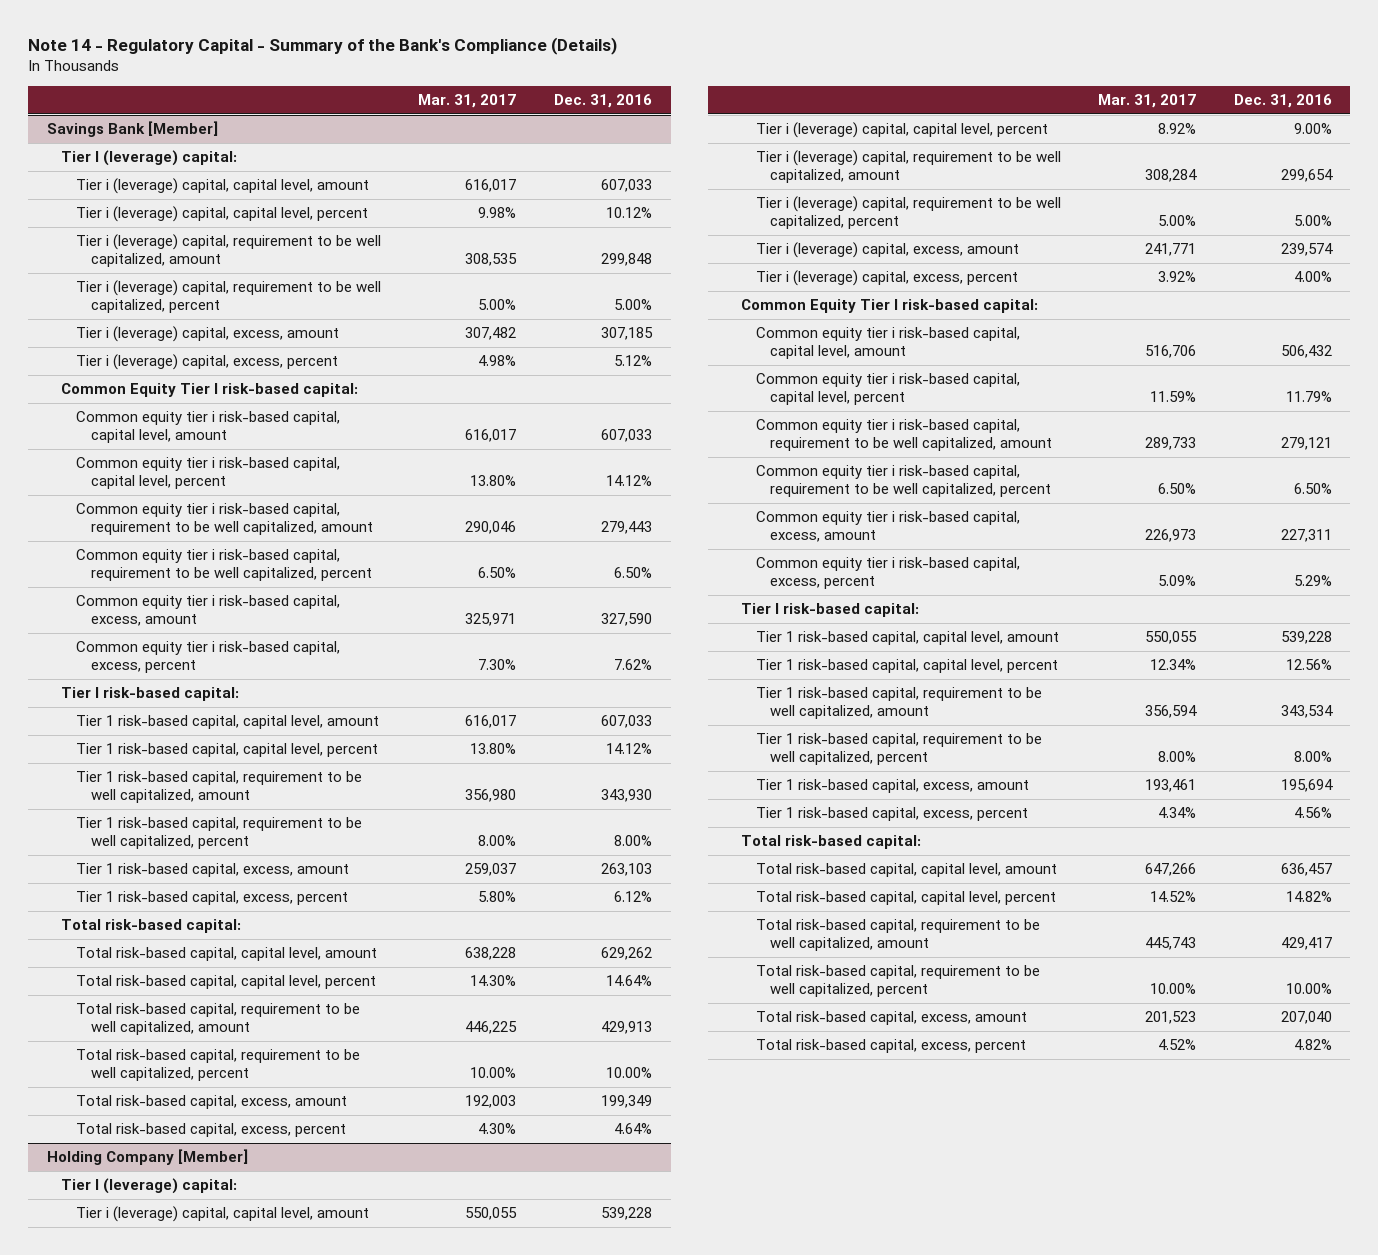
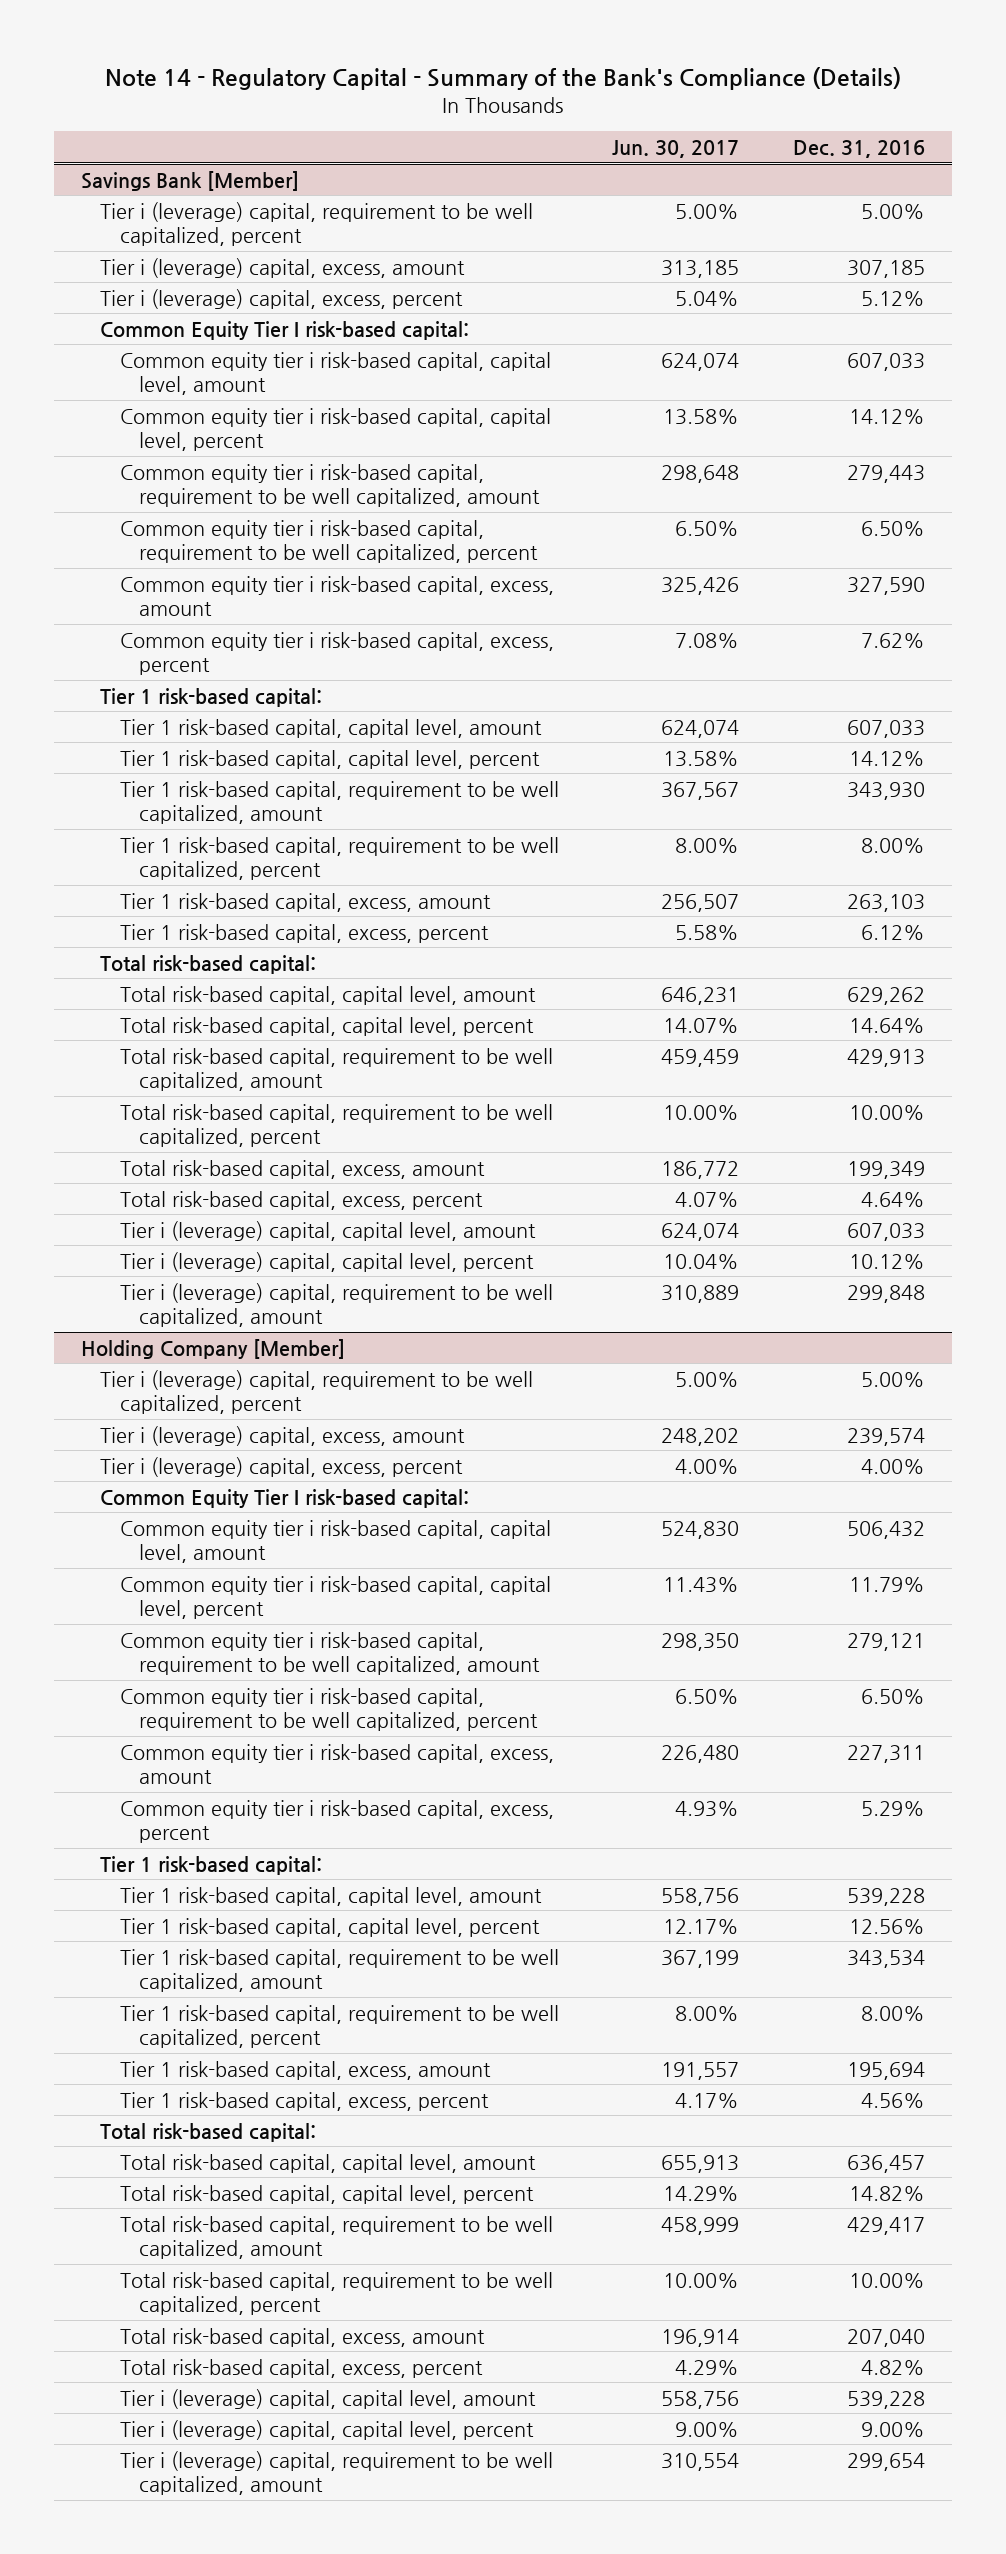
- | Mar. 31, 2017 | Dec. 31, 2016
+ | Jun. 30, 2017 | Dec. 31, 2016
@ Savings Bank [Member]
- Tier I (leverage) capital:
- Tier I risk-based capital:
+ Tier 1 risk-based capital:
moved down: Tier i (leverage) capital, capital level, amount | 624,074 | 607,033
moved down: Tier i (leverage) capital, capital level, percent | 10.04% | 10.12%
moved down: Tier i (leverage) capital, requirement to be well capitalized, amount | 310,889 | 299,848
@ Holding Company [Member]
- Tier I (leverage) capital:
- Tier I risk-based capital:
+ Tier 1 risk-based capital:
moved down: Tier i (leverage) capital, capital level, amount | 558,756 | 539,228
moved down: Tier i (leverage) capital, capital level, percent | 9.00% | 9.00%
moved down: Tier i (leverage) capital, requirement to be well capitalized, amount | 310,554 | 299,654

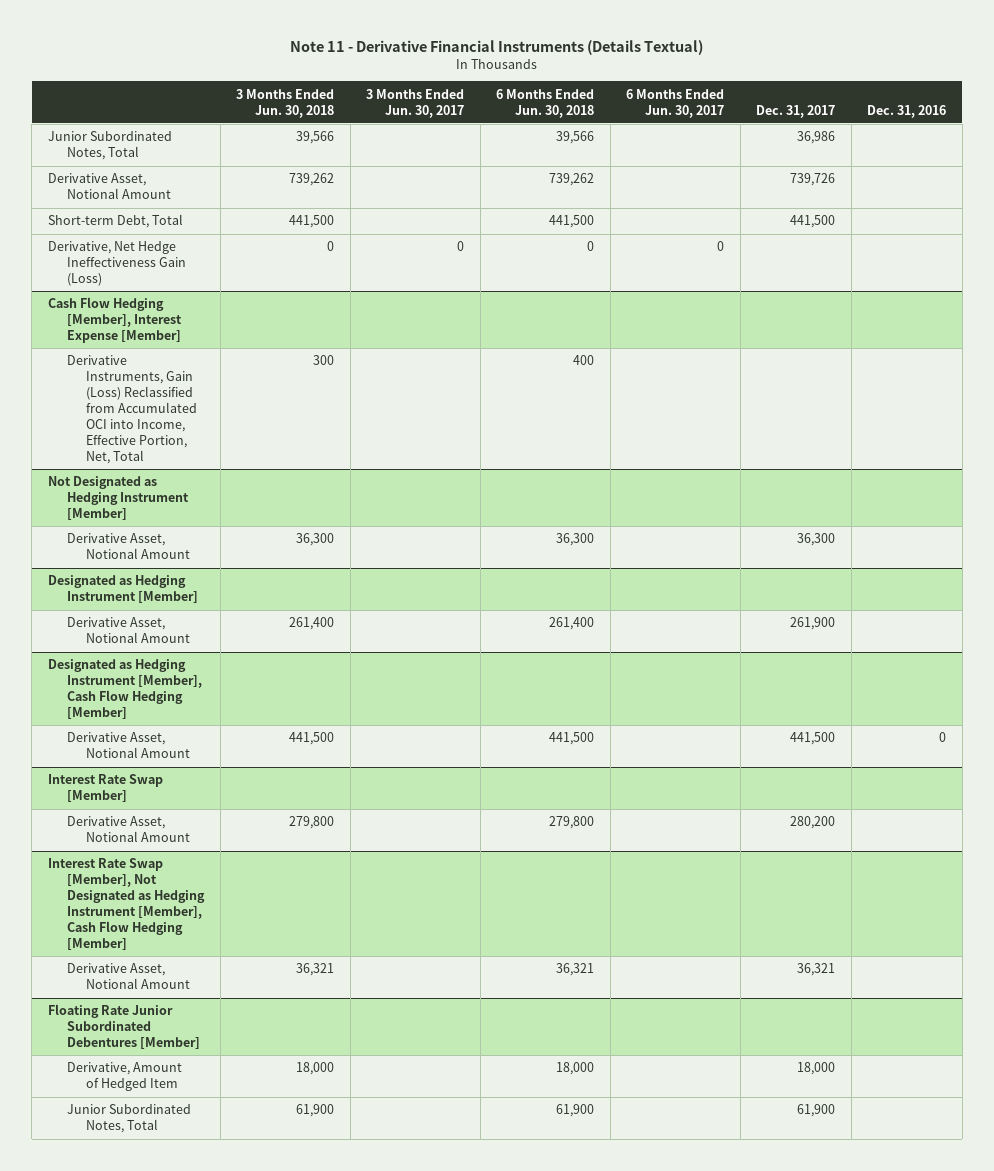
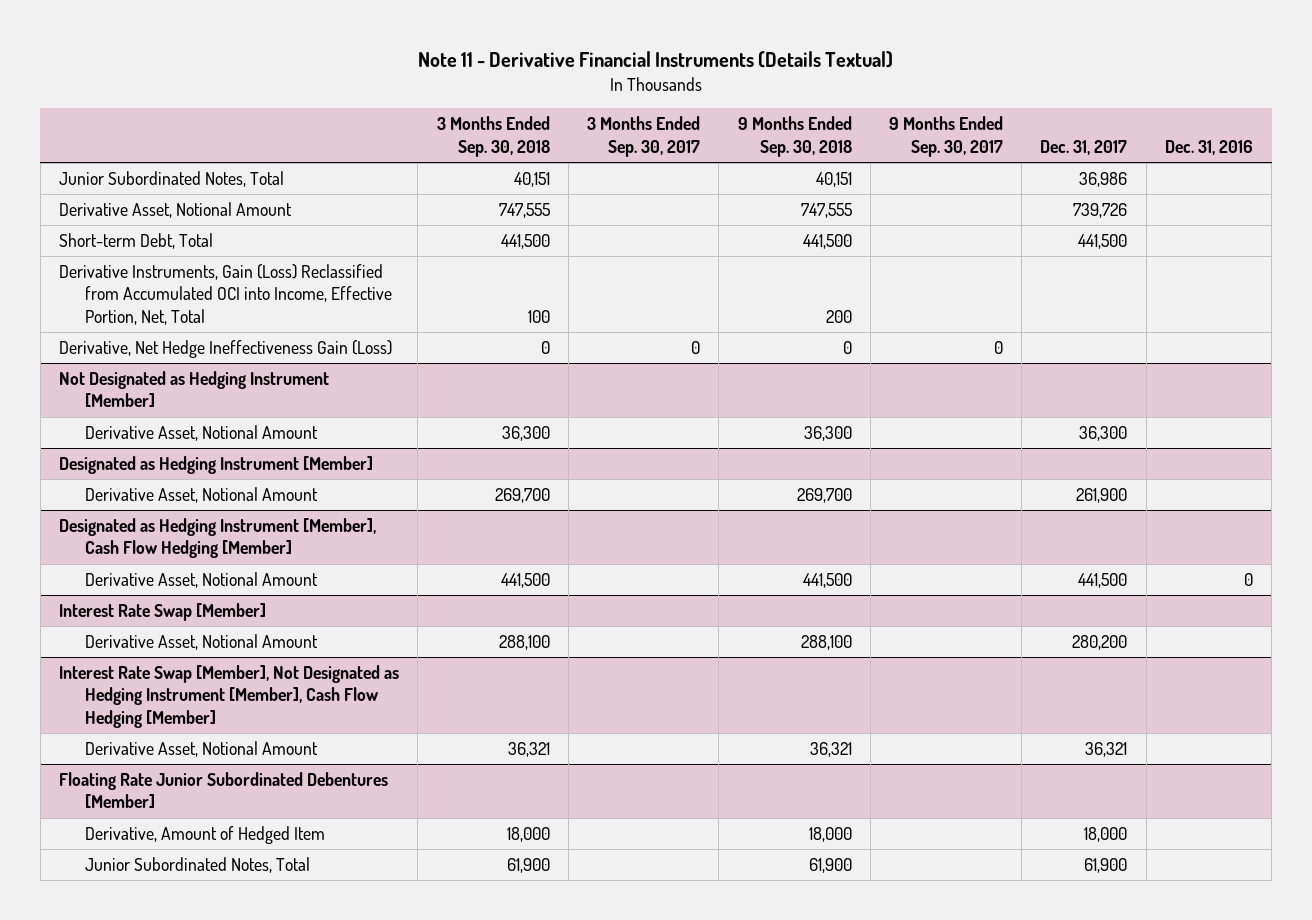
- | 3 Months Ended Jun. 30, 2018 | 3 Months Ended Jun. 30, 2017 | 6 Months Ended Jun. 30, 2018 | 6 Months Ended Jun. 30, 2017 | Dec. 31, 2017 | Dec. 31, 2016
+ | 3 Months Ended Sep. 30, 2018 | 3 Months Ended Sep. 30, 2017 | 9 Months Ended Sep. 30, 2018 | 9 Months Ended Sep. 30, 2017 | Dec. 31, 2017 | Dec. 31, 2016
- Cash Flow Hedging [Member], Interest Expense [Member]
moved down: Derivative, Net Hedge Ineffectiveness Gain (Loss) | 0 | 0 | 0 | 0 | |

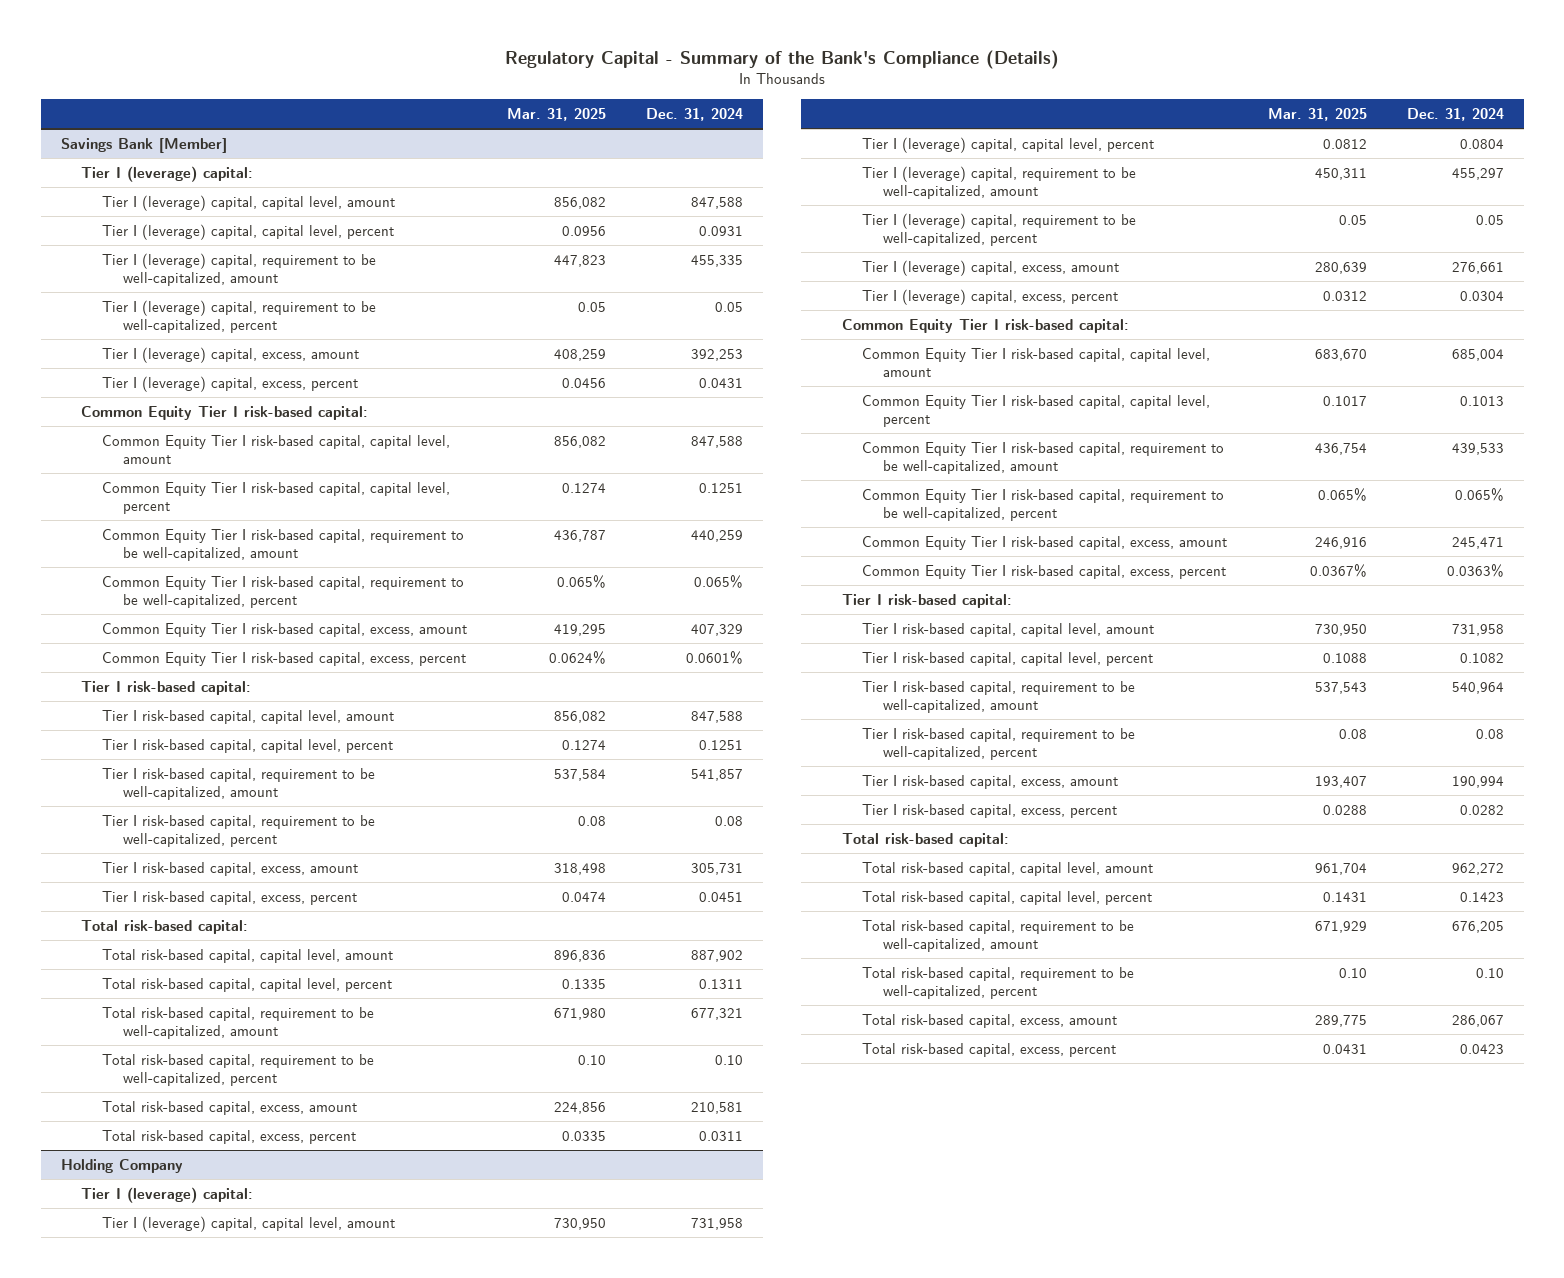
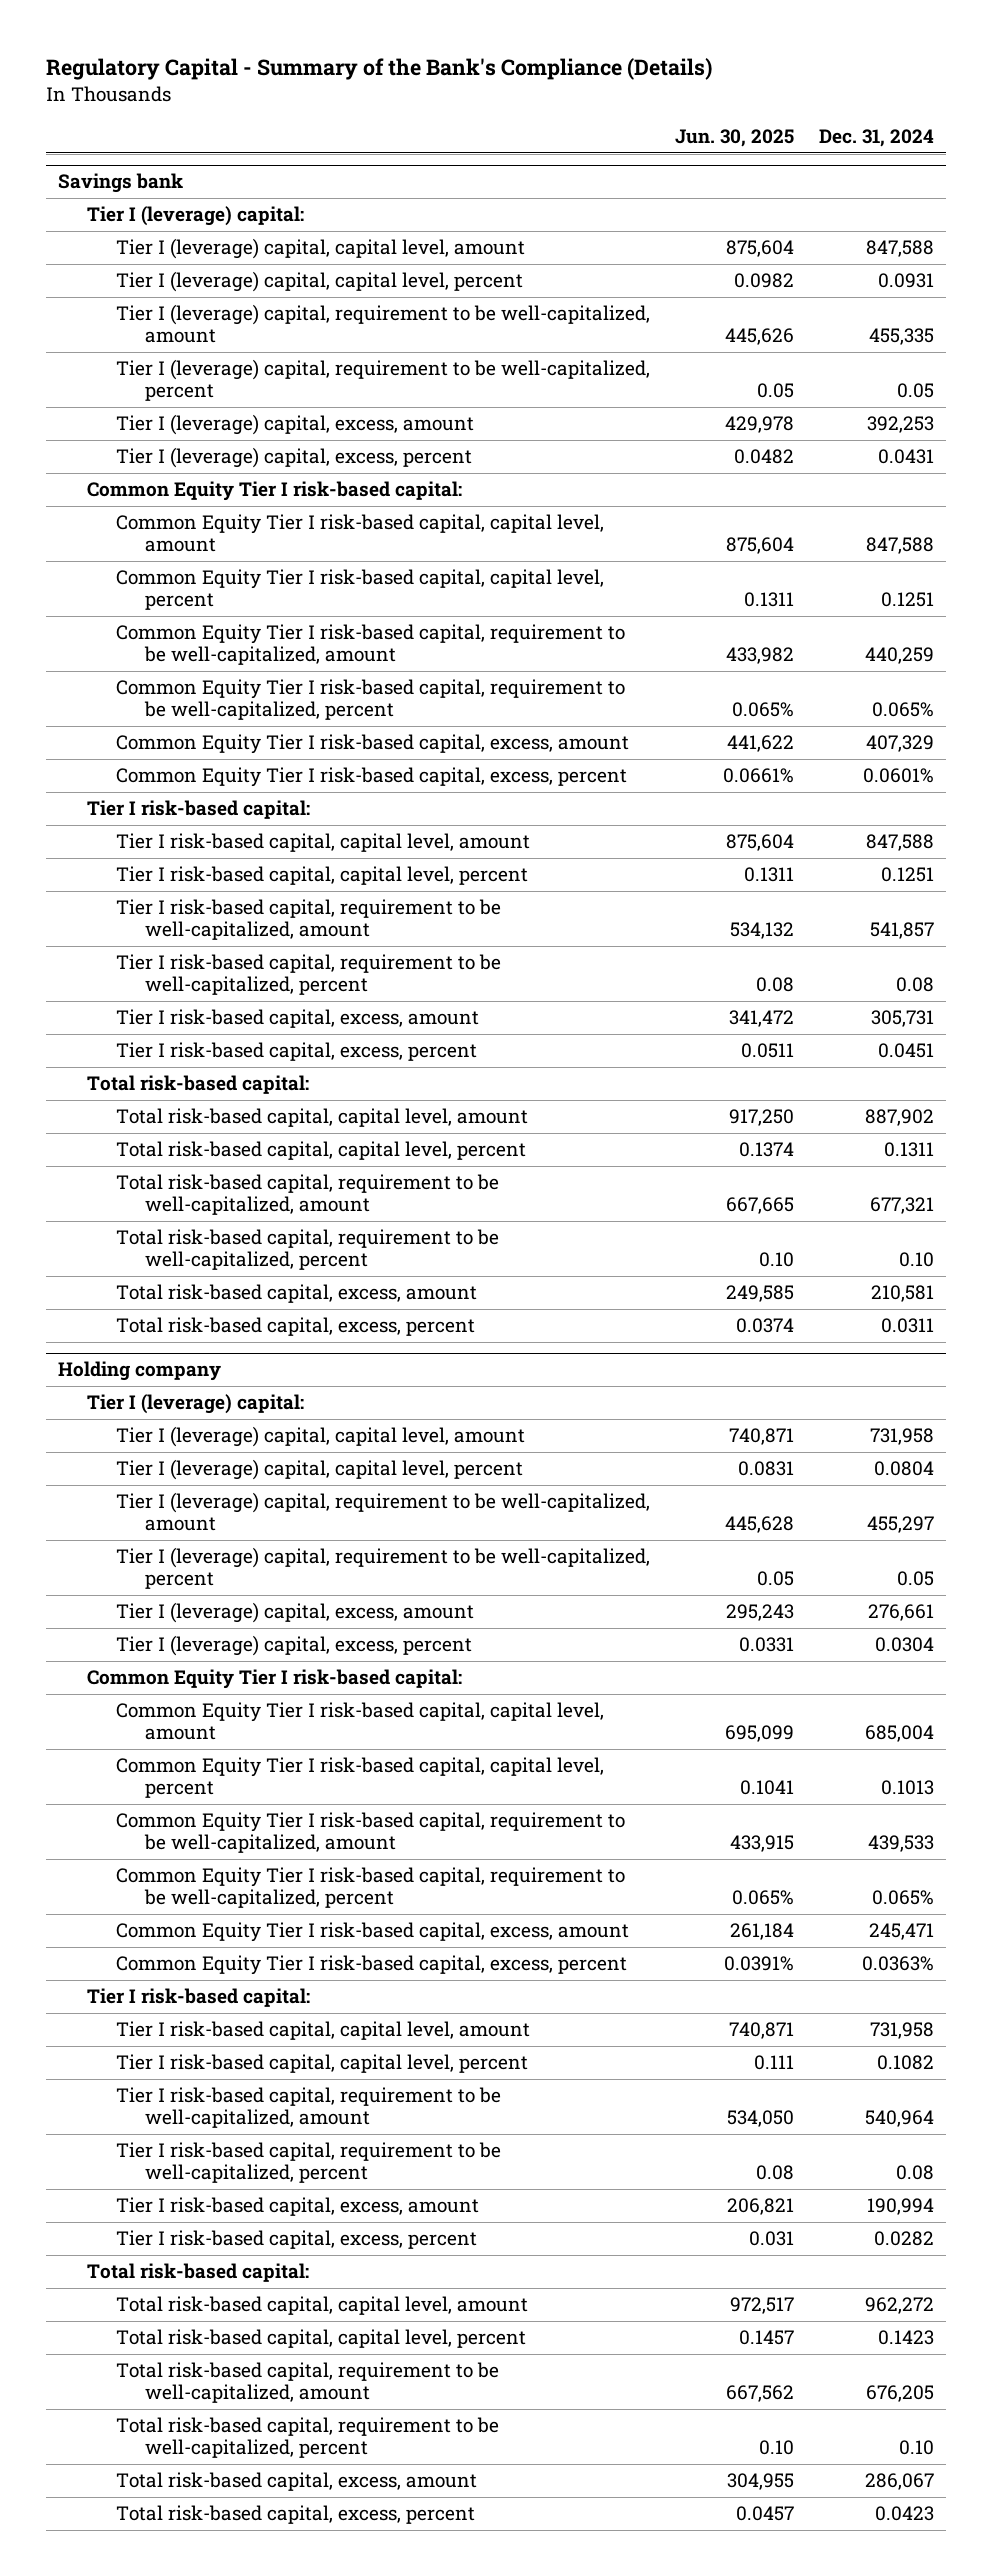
- | Mar. 31, 2025 | Dec. 31, 2024
+ | Jun. 30, 2025 | Dec. 31, 2024
- Savings Bank [Member]
+ Savings bank
- Holding Company
+ Holding company

